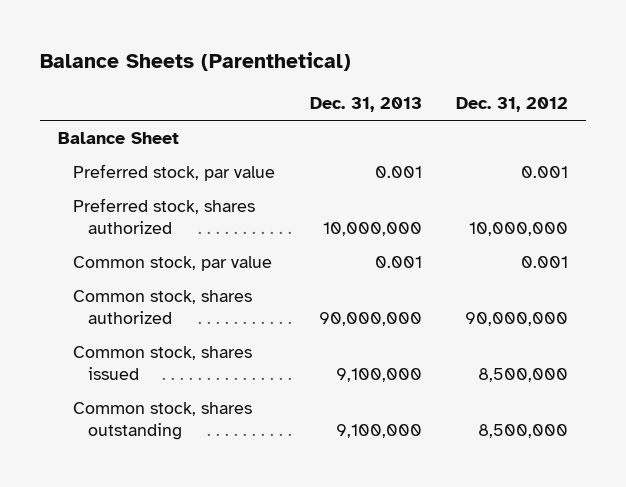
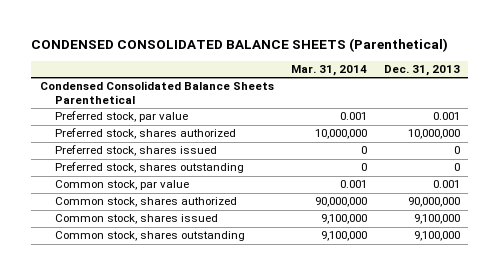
- Balance Sheets (Parenthetical)
+ CONDENSED CONSOLIDATED BALANCE SHEETS (Parenthetical)
- | Dec. 31, 2013 | Dec. 31, 2012
+ | Mar. 31, 2014 | Dec. 31, 2013
- Balance Sheet
+ Condensed Consolidated Balance Sheets Parenthetical
+ Preferred stock, shares issued | 0 | 0
+ Preferred stock, shares outstanding | 0 | 0

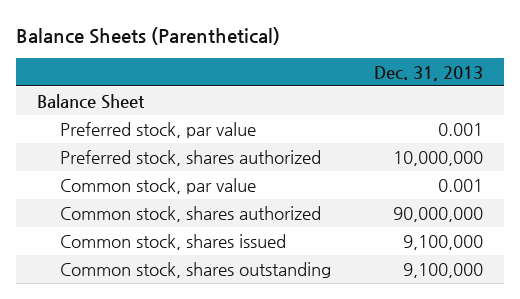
- CONDENSED CONSOLIDATED BALANCE SHEETS (Parenthetical)
+ Balance Sheets (Parenthetical)
- | Mar. 31, 2014 | Dec. 31, 2013
+ | Dec. 31, 2013
- Condensed Consolidated Balance Sheets Parenthetical
+ Balance Sheet
- Preferred stock, shares issued | 0 | 0
- Preferred stock, shares outstanding | 0 | 0

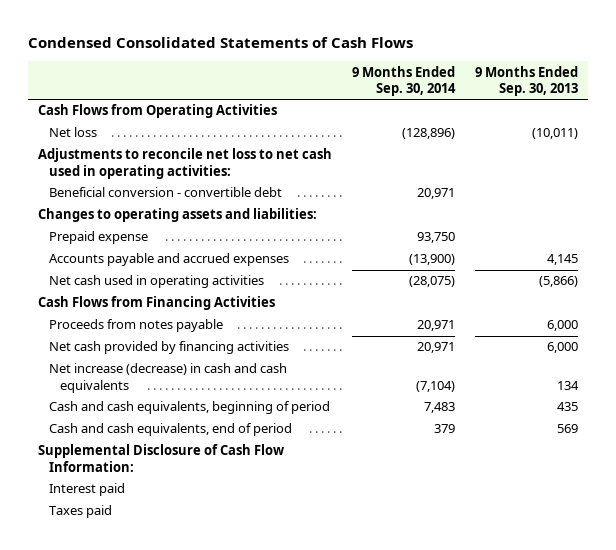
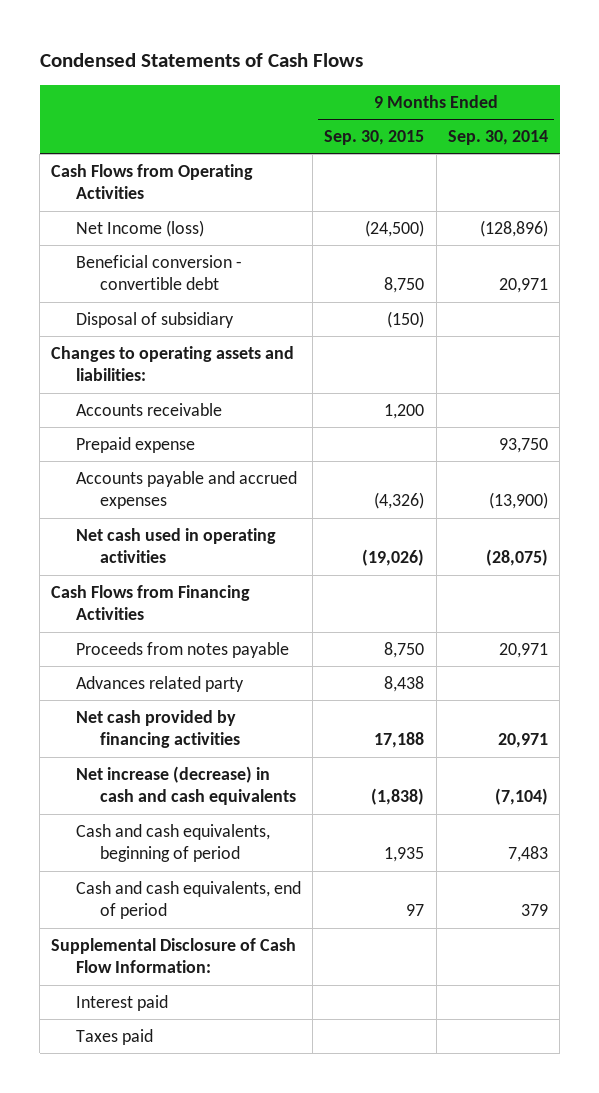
- Condensed Consolidated Statements of Cash Flows
+ Condensed Statements of Cash Flows
- | 9 Months Ended Sep. 30, 2014 | 9 Months Ended Sep. 30, 2013
+ | 9 Months Ended Sep. 30, 2015 | 9 Months Ended Sep. 30, 2014
- Net loss | (128,896) | (10,011)
- Adjustments to reconcile net loss to net cash used in operating activities:
+ Net Income (loss) | (24,500) | (128,896)
+ Disposal of subsidiary | (150) |
+ Accounts receivable | 1,200 |
+ Advances related party | 8,438 |

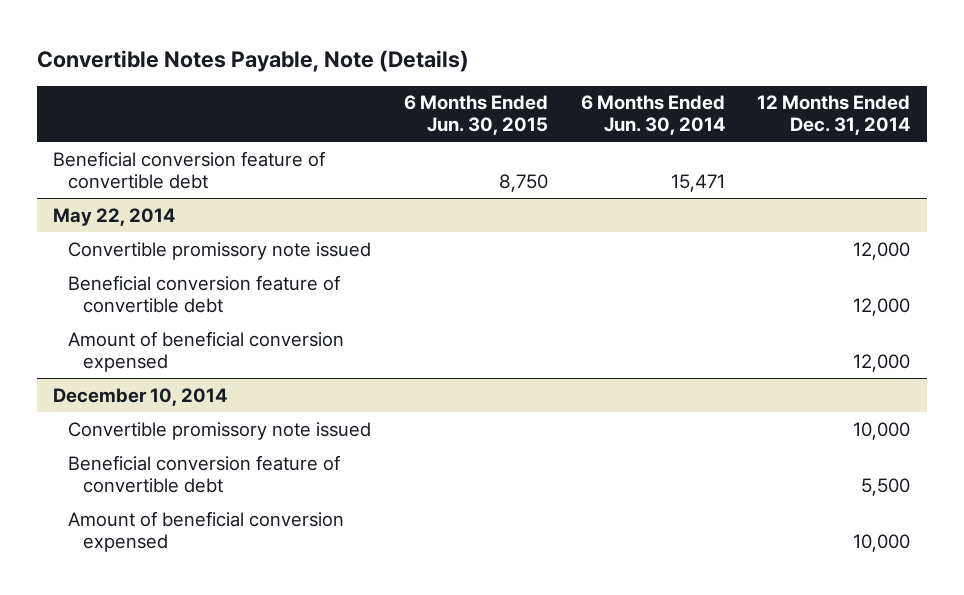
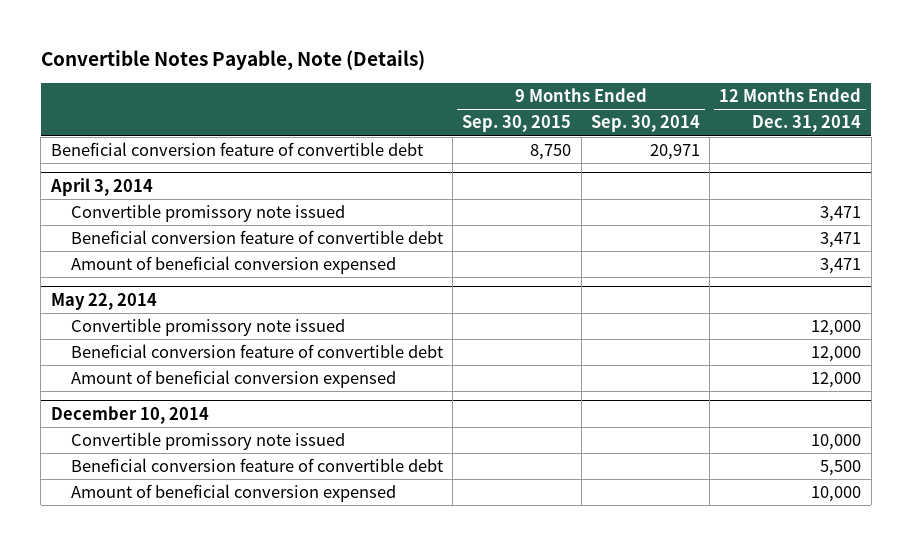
- | 6 Months Ended Jun. 30, 2015 | 6 Months Ended Jun. 30, 2014 | 12 Months Ended Dec. 31, 2014
+ | 9 Months Ended Sep. 30, 2015 | 9 Months Ended Sep. 30, 2014 | 12 Months Ended Dec. 31, 2014
+ April 3, 2014
+ Convertible promissory note issued | | | 3,471
+ Beneficial conversion feature of convertible debt | | | 3,471
+ Amount of beneficial conversion expensed | | | 3,471

